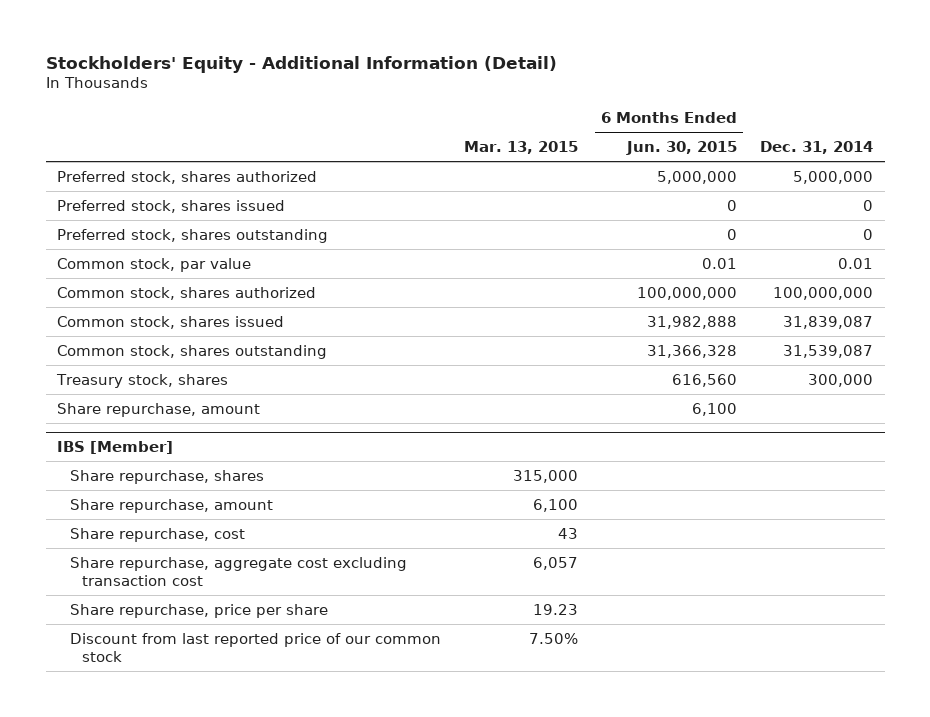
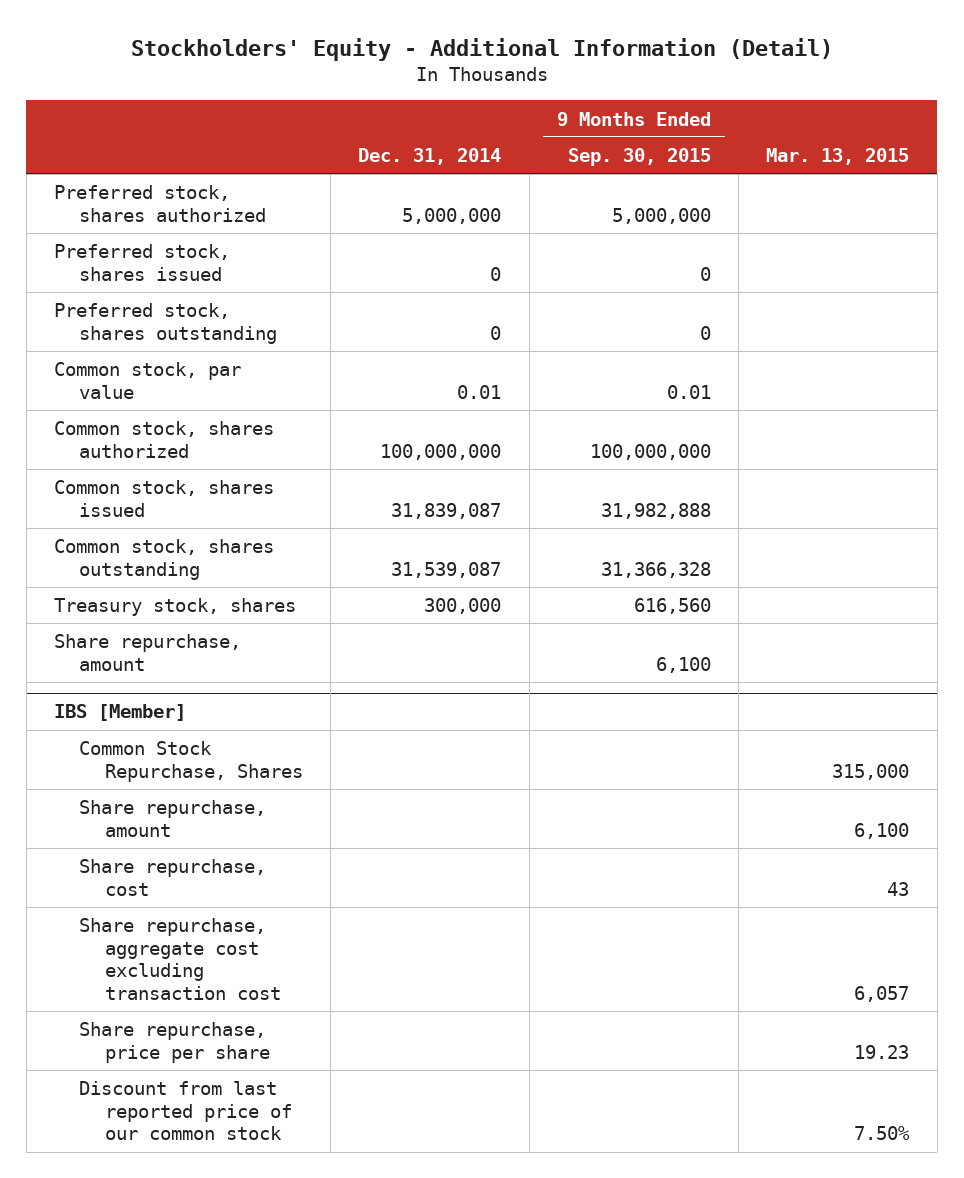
- | Mar. 13, 2015 | 6 Months Ended Jun. 30, 2015 | Dec. 31, 2014
+ | Dec. 31, 2014 | 9 Months Ended Sep. 30, 2015 | Mar. 13, 2015
@ IBS [Member]
- Share repurchase, shares | 315,000 | |
+ Common Stock Repurchase, Shares | | | 315,000

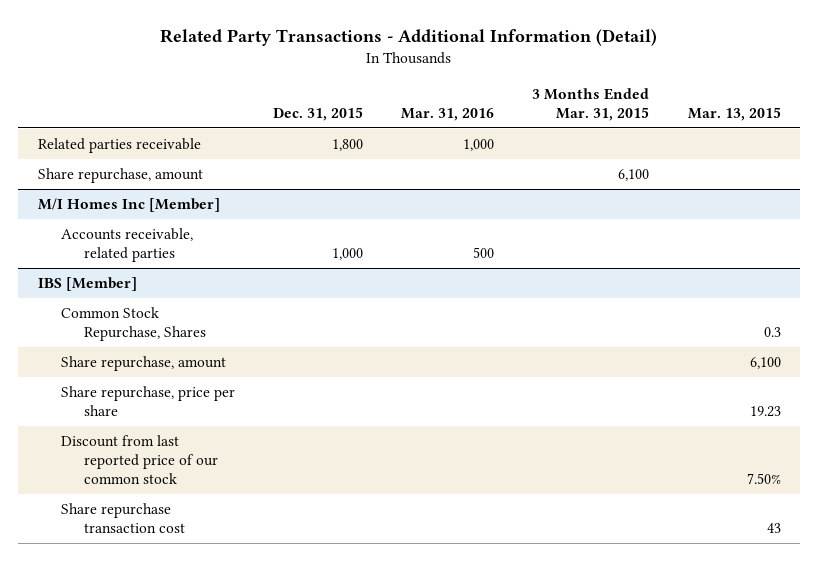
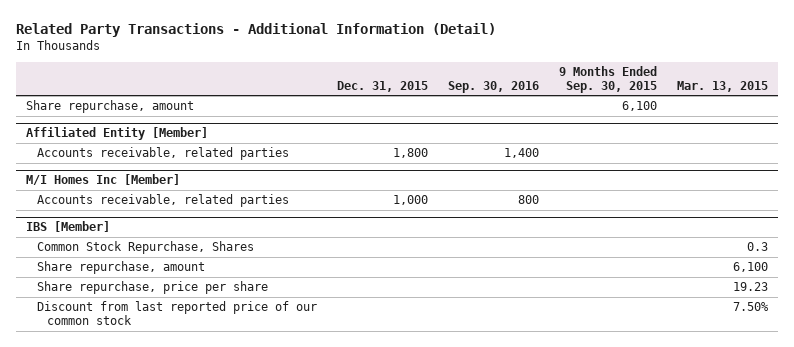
- | Dec. 31, 2015 | Mar. 31, 2016 | 3 Months Ended Mar. 31, 2015 | Mar. 13, 2015
+ | Dec. 31, 2015 | Sep. 30, 2016 | 9 Months Ended Sep. 30, 2015 | Mar. 13, 2015
- Related parties receivable | 1,800 | 1,000 | |
+ Affiliated Entity [Member]
+ Accounts receivable, related parties | 1,800 | 1,400 | |
@ IBS [Member]
- Share repurchase transaction cost | | | | 43

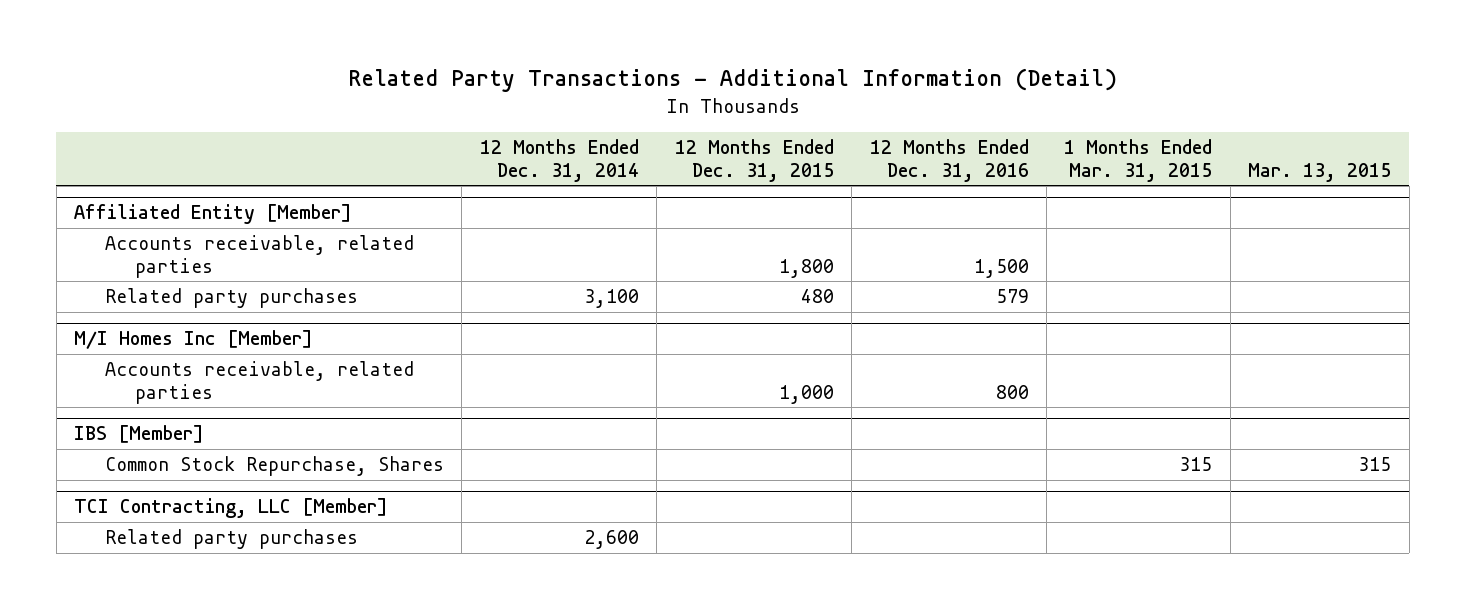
- | Dec. 31, 2015 | Sep. 30, 2016 | 9 Months Ended Sep. 30, 2015 | Mar. 13, 2015
+ | 12 Months Ended Dec. 31, 2014 | 12 Months Ended Dec. 31, 2015 | 12 Months Ended Dec. 31, 2016 | 1 Months Ended Mar. 31, 2015 | Mar. 13, 2015
- Share repurchase, amount | | | 6,100 |
@ Affiliated Entity [Member]
+ Related party purchases | 3,100 | 480 | 579 | |
@ IBS [Member]
- Common Stock Repurchase, Shares | | | | 0.3
- Share repurchase, amount | | | | 6,100
- Share repurchase, price per share | | | | 19.23
- Discount from last reported price of our common stock | | | | 7.50%
+ Common Stock Repurchase, Shares | | | | 315 | 315
+ TCI Contracting, LLC [Member]
+ Related party purchases | 2,600 | | | |

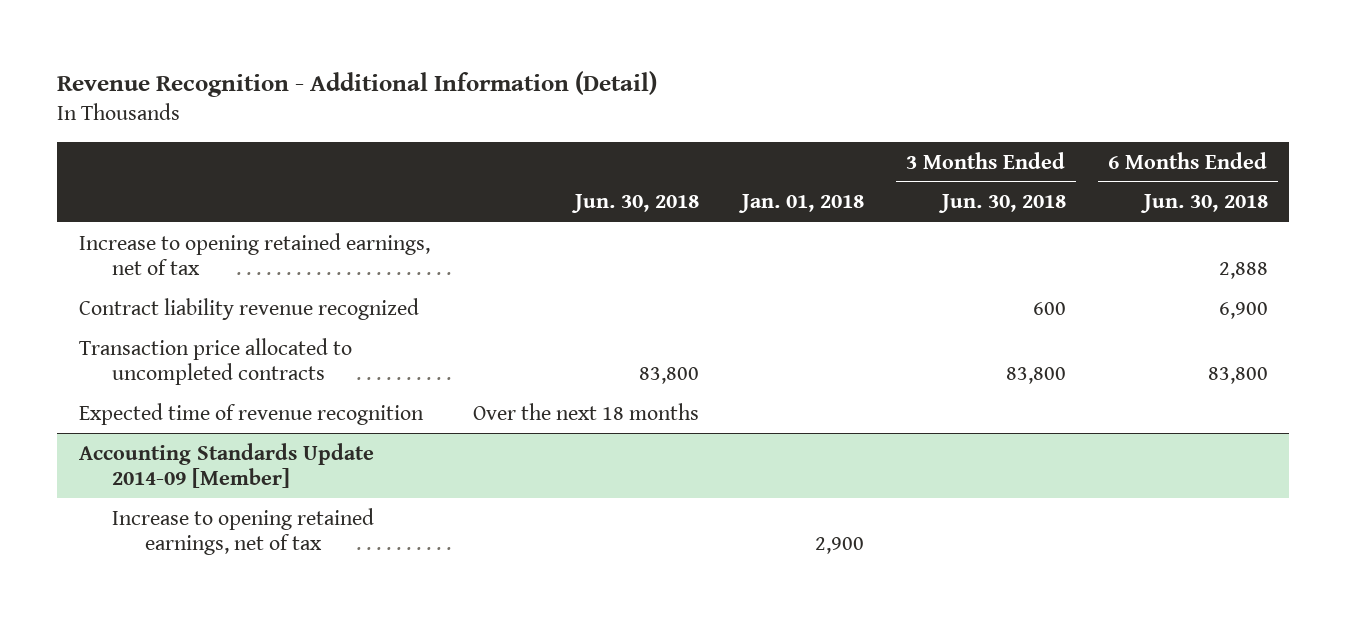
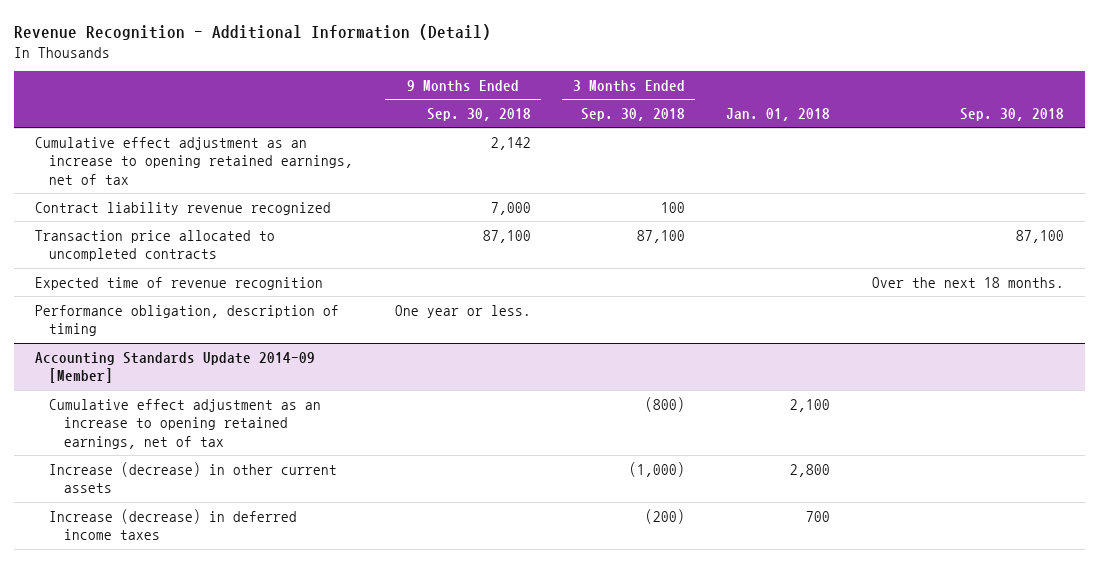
- | Jun. 30, 2018 | Jan. 01, 2018 | 3 Months Ended Jun. 30, 2018 | 6 Months Ended Jun. 30, 2018
+ | 9 Months Ended Sep. 30, 2018 | 3 Months Ended Sep. 30, 2018 | Jan. 01, 2018 | Sep. 30, 2018
- Increase to opening retained earnings, net of tax | | | | 2,888
+ Cumulative effect adjustment as an increase to opening retained earnings, net of tax | 2,142 | | |
+ Performance obligation, description of timing | One year or less. | | |
@ Accounting Standards Update 2014-09 [Member]
- Increase to opening retained earnings, net of tax | | 2,900 | |
+ Cumulative effect adjustment as an increase to opening retained earnings, net of tax | | (800) | 2,100 |
+ Increase (decrease) in other current assets | | (1,000) | 2,800 |
+ Increase (decrease) in deferred income taxes | | (200) | 700 |

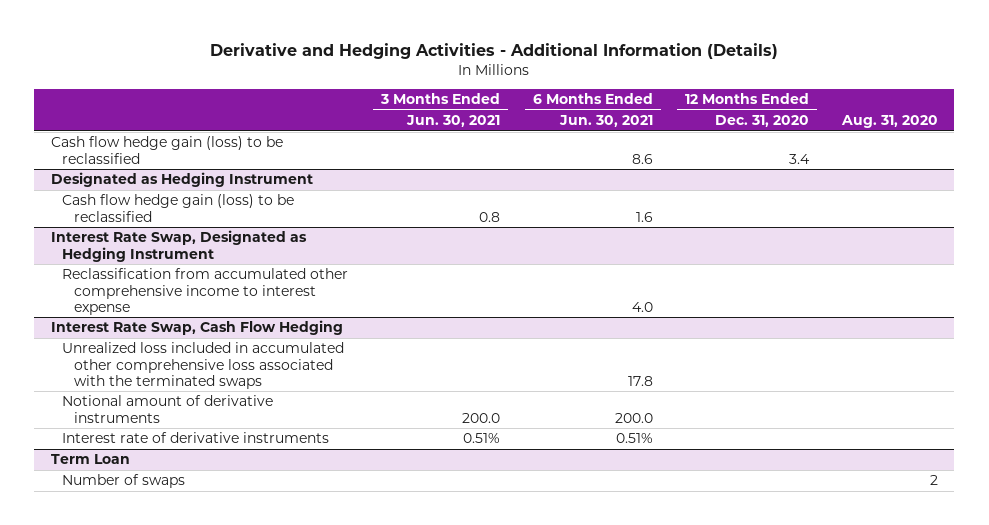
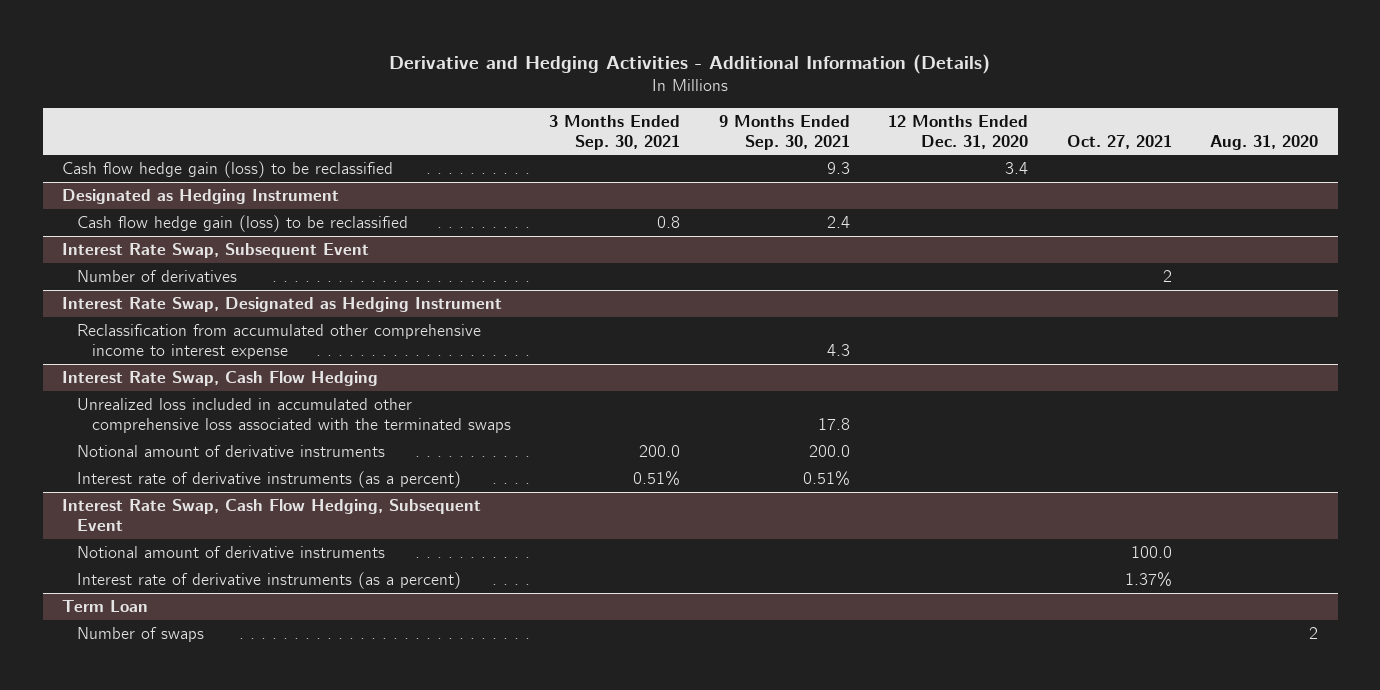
- | 3 Months Ended Jun. 30, 2021 | 6 Months Ended Jun. 30, 2021 | 12 Months Ended Dec. 31, 2020 | Aug. 31, 2020
+ | 3 Months Ended Sep. 30, 2021 | 9 Months Ended Sep. 30, 2021 | 12 Months Ended Dec. 31, 2020 | Oct. 27, 2021 | Aug. 31, 2020
+ Interest Rate Swap, Subsequent Event
+ Number of derivatives | | | | 2 |
@ Interest Rate Swap, Cash Flow Hedging
- Interest rate of derivative instruments | 0.51% | 0.51% | |
+ Interest rate of derivative instruments (as a percent) | 0.51% | 0.51% | | |
+ Interest Rate Swap, Cash Flow Hedging, Subsequent Event
+ Notional amount of derivative instruments | | | | 100.0 |
+ Interest rate of derivative instruments (as a percent) | | | | 1.37% |

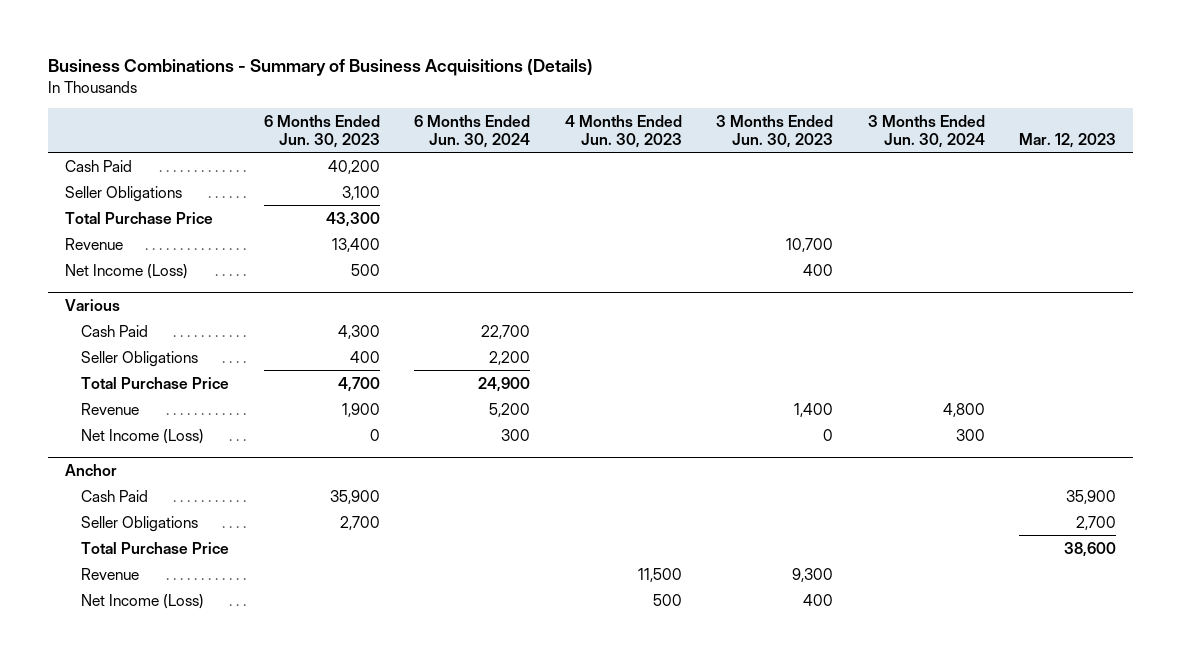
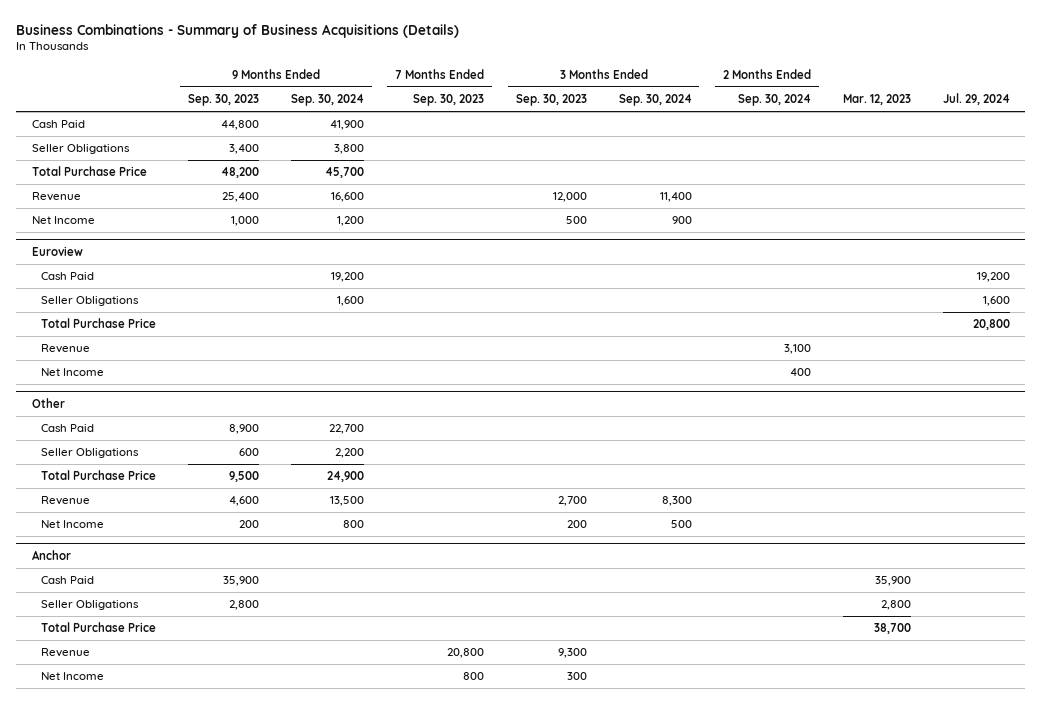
- | 6 Months Ended Jun. 30, 2023 | 6 Months Ended Jun. 30, 2024 | 4 Months Ended Jun. 30, 2023 | 3 Months Ended Jun. 30, 2023 | 3 Months Ended Jun. 30, 2024 | Mar. 12, 2023
+ | 9 Months Ended Sep. 30, 2023 | 9 Months Ended Sep. 30, 2024 | 7 Months Ended Sep. 30, 2023 | 3 Months Ended Sep. 30, 2023 | 3 Months Ended Sep. 30, 2024 | 2 Months Ended Sep. 30, 2024 | Mar. 12, 2023 | Jul. 29, 2024
- Net Income (Loss) | 500 | | | 400 | |
- Various
+ Net Income | 1,000 | 1,200 | | 500 | 900 | | |
+ Euroview
+ Cash Paid | | 19,200 | | | | | | 19,200
+ Seller Obligations | | 1,600 | | | | | | 1,600
+ Total Purchase Price | | | | | | | | 20,800
+ Revenue | | | | | | 3,100 | |
+ Net Income | | | | | | 400 | |
+ Other
- Net Income (Loss) | 0 | 300 | | 0 | 300 |
+ Net Income | 200 | 800 | | 200 | 500 | | |
@ Anchor
- Seller Obligations | 2,700 | | | | | 2,700
- Total Purchase Price | | | | | | 38,600
+ Seller Obligations | 2,800 | | | | | | 2,800 |
+ Total Purchase Price | | | | | | | 38,700 |
- Net Income (Loss) | | | 500 | 400 | |
+ Net Income | | | 800 | 300 | | | |

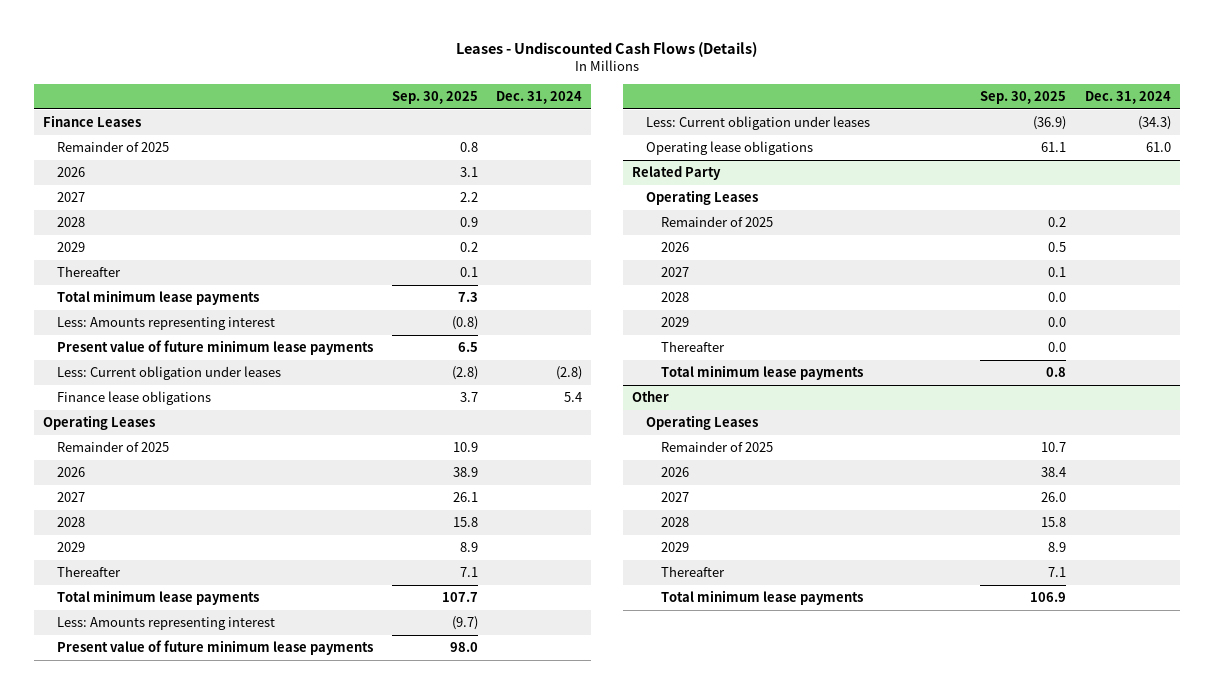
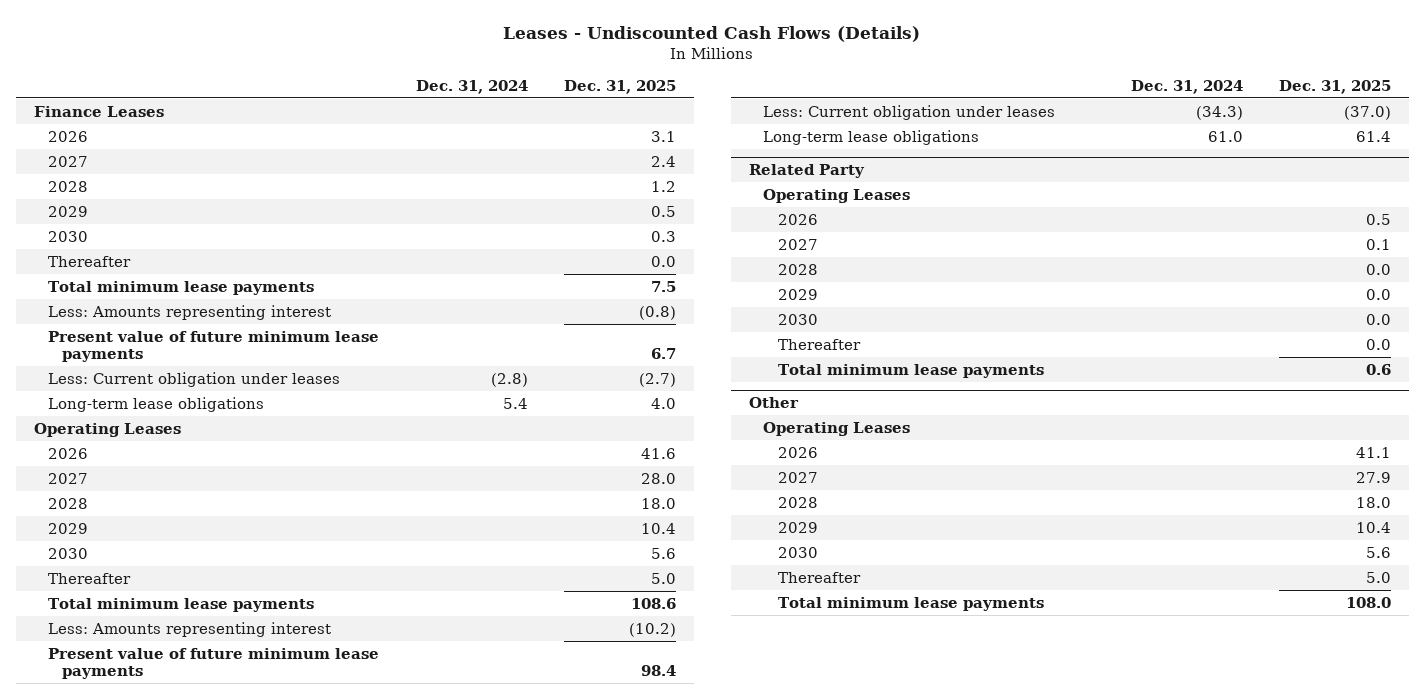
- | Sep. 30, 2025 | Dec. 31, 2024
+ | Dec. 31, 2024 | Dec. 31, 2025
- Remainder of 2025 | 0.8 |
+ 2030 | | 0.3
- Finance lease obligations | 3.7 | 5.4
+ Long-term lease obligations | 5.4 | 4.0
- Remainder of 2025 | 10.9 |
+ 2030 | | 5.6
- Operating lease obligations | 61.1 | 61.0
+ Long-term lease obligations | 61.0 | 61.4
@ Related Party
- Remainder of 2025 | 0.2 |
+ 2030 | | 0.0
@ Other
- Remainder of 2025 | 10.7 |
+ 2030 | | 5.6

